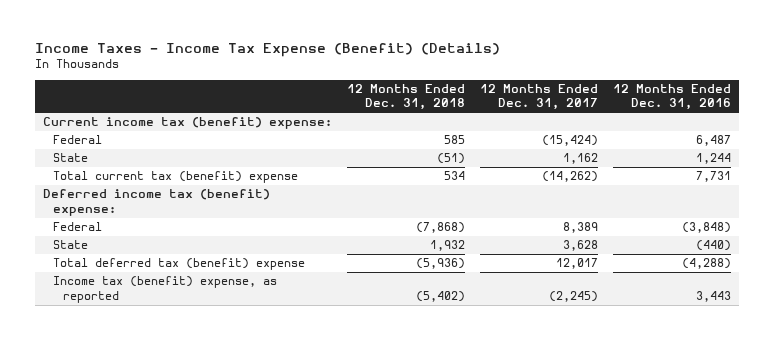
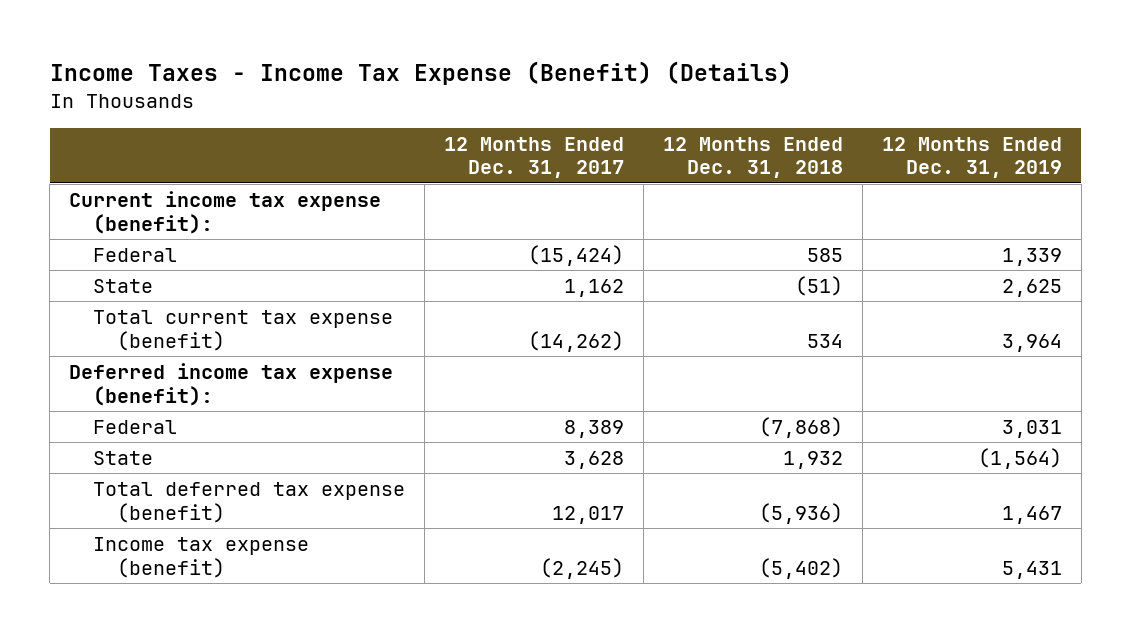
- | 12 Months Ended Dec. 31, 2018 | 12 Months Ended Dec. 31, 2017 | 12 Months Ended Dec. 31, 2016
+ | 12 Months Ended Dec. 31, 2017 | 12 Months Ended Dec. 31, 2018 | 12 Months Ended Dec. 31, 2019
- Current income tax (benefit) expense:
+ Current income tax expense (benefit):
- Total current tax (benefit) expense | 534 | (14,262) | 7,731
- Deferred income tax (benefit) expense:
+ Total current tax expense (benefit) | (14,262) | 534 | 3,964
+ Deferred income tax expense (benefit):
- Total deferred tax (benefit) expense | (5,936) | 12,017 | (4,288)
- Income tax (benefit) expense, as reported | (5,402) | (2,245) | 3,443
+ Total deferred tax expense (benefit) | 12,017 | (5,936) | 1,467
+ Income tax expense (benefit) | (2,245) | (5,402) | 5,431

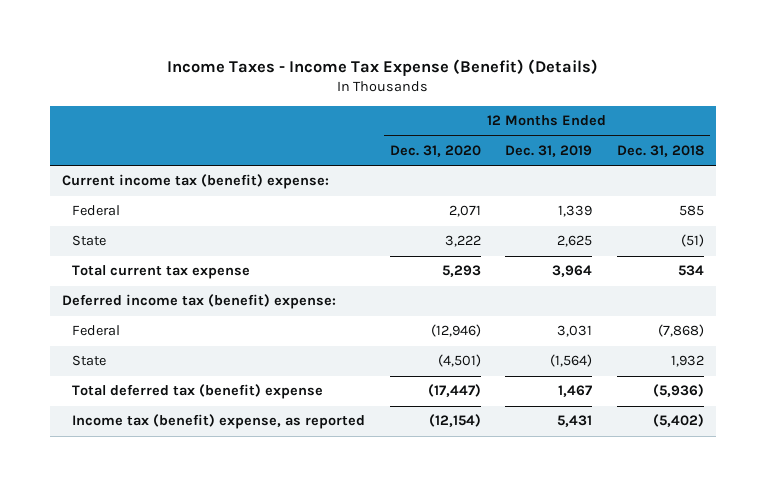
- | 12 Months Ended Dec. 31, 2017 | 12 Months Ended Dec. 31, 2018 | 12 Months Ended Dec. 31, 2019
+ | 12 Months Ended Dec. 31, 2020 | 12 Months Ended Dec. 31, 2019 | 12 Months Ended Dec. 31, 2018
- Current income tax expense (benefit):
+ Current income tax (benefit) expense:
- Total current tax expense (benefit) | (14,262) | 534 | 3,964
- Deferred income tax expense (benefit):
+ Total current tax expense | 5,293 | 3,964 | 534
+ Deferred income tax (benefit) expense:
- Total deferred tax expense (benefit) | 12,017 | (5,936) | 1,467
- Income tax expense (benefit) | (2,245) | (5,402) | 5,431
+ Total deferred tax (benefit) expense | (17,447) | 1,467 | (5,936)
+ Income tax (benefit) expense, as reported | (12,154) | 5,431 | (5,402)

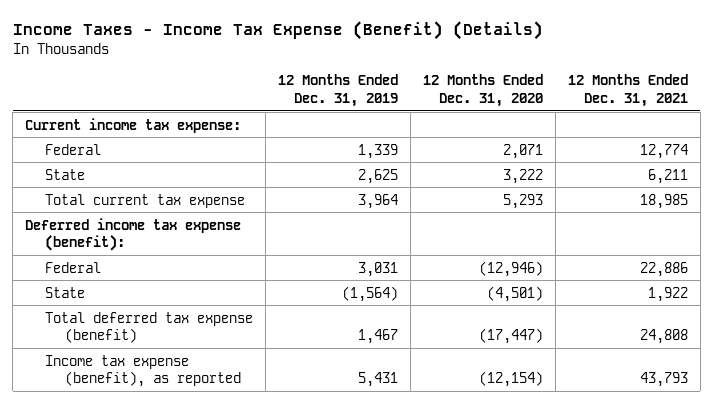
- | 12 Months Ended Dec. 31, 2020 | 12 Months Ended Dec. 31, 2019 | 12 Months Ended Dec. 31, 2018
+ | 12 Months Ended Dec. 31, 2019 | 12 Months Ended Dec. 31, 2020 | 12 Months Ended Dec. 31, 2021
- Current income tax (benefit) expense:
+ Current income tax expense:
- Deferred income tax (benefit) expense:
+ Deferred income tax expense (benefit):
- Total deferred tax (benefit) expense | (17,447) | 1,467 | (5,936)
- Income tax (benefit) expense, as reported | (12,154) | 5,431 | (5,402)
+ Total deferred tax expense (benefit) | 1,467 | (17,447) | 24,808
+ Income tax expense (benefit), as reported | 5,431 | (12,154) | 43,793

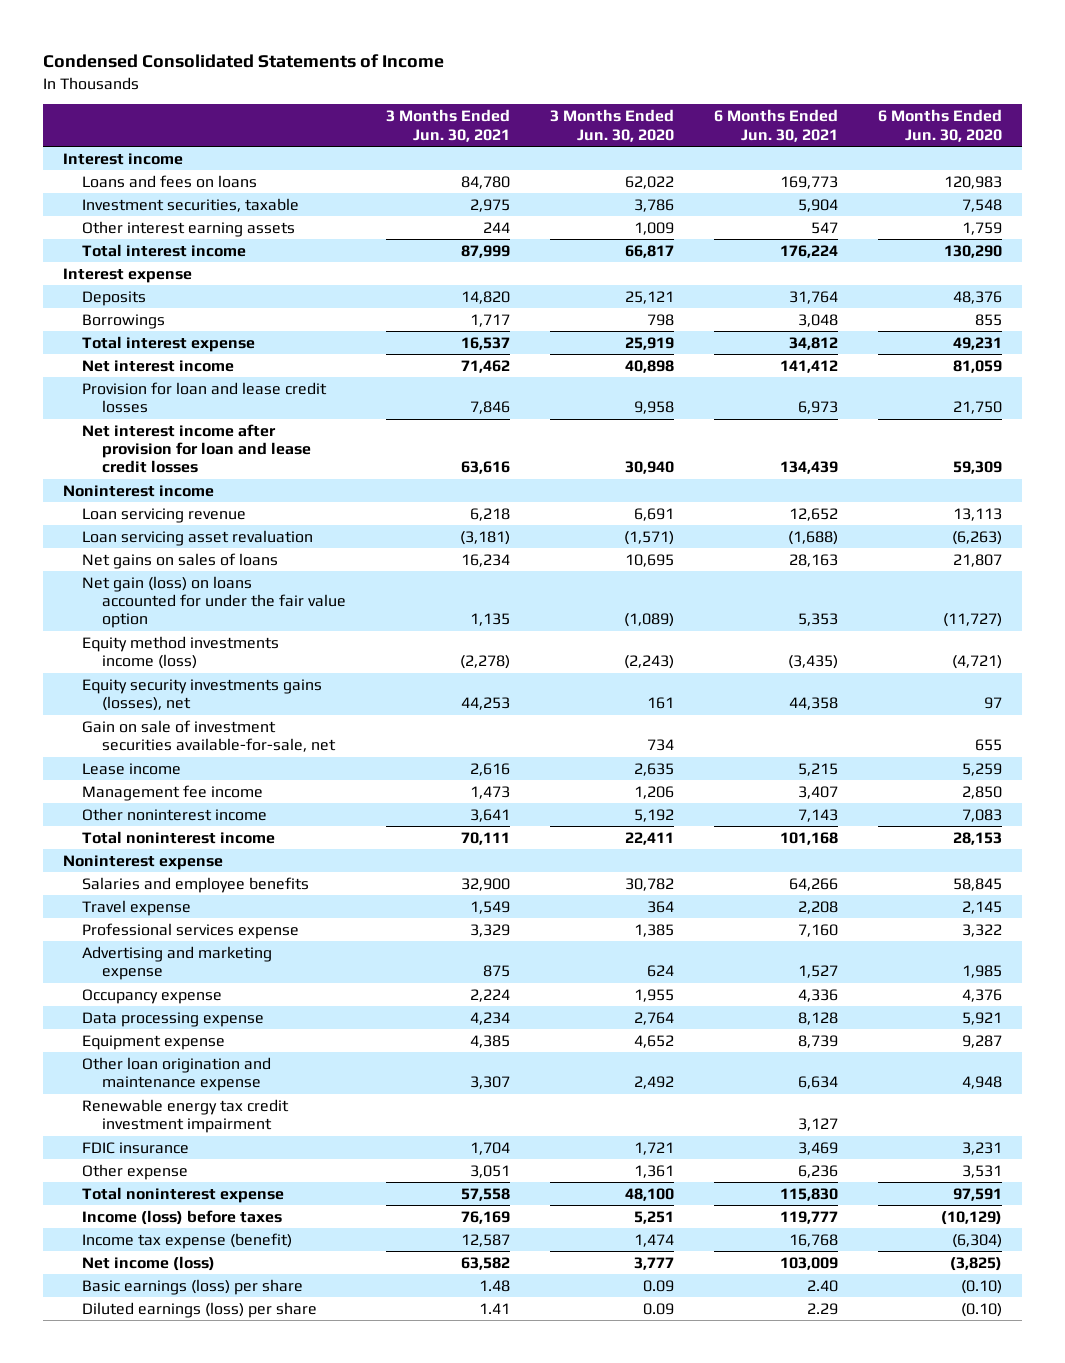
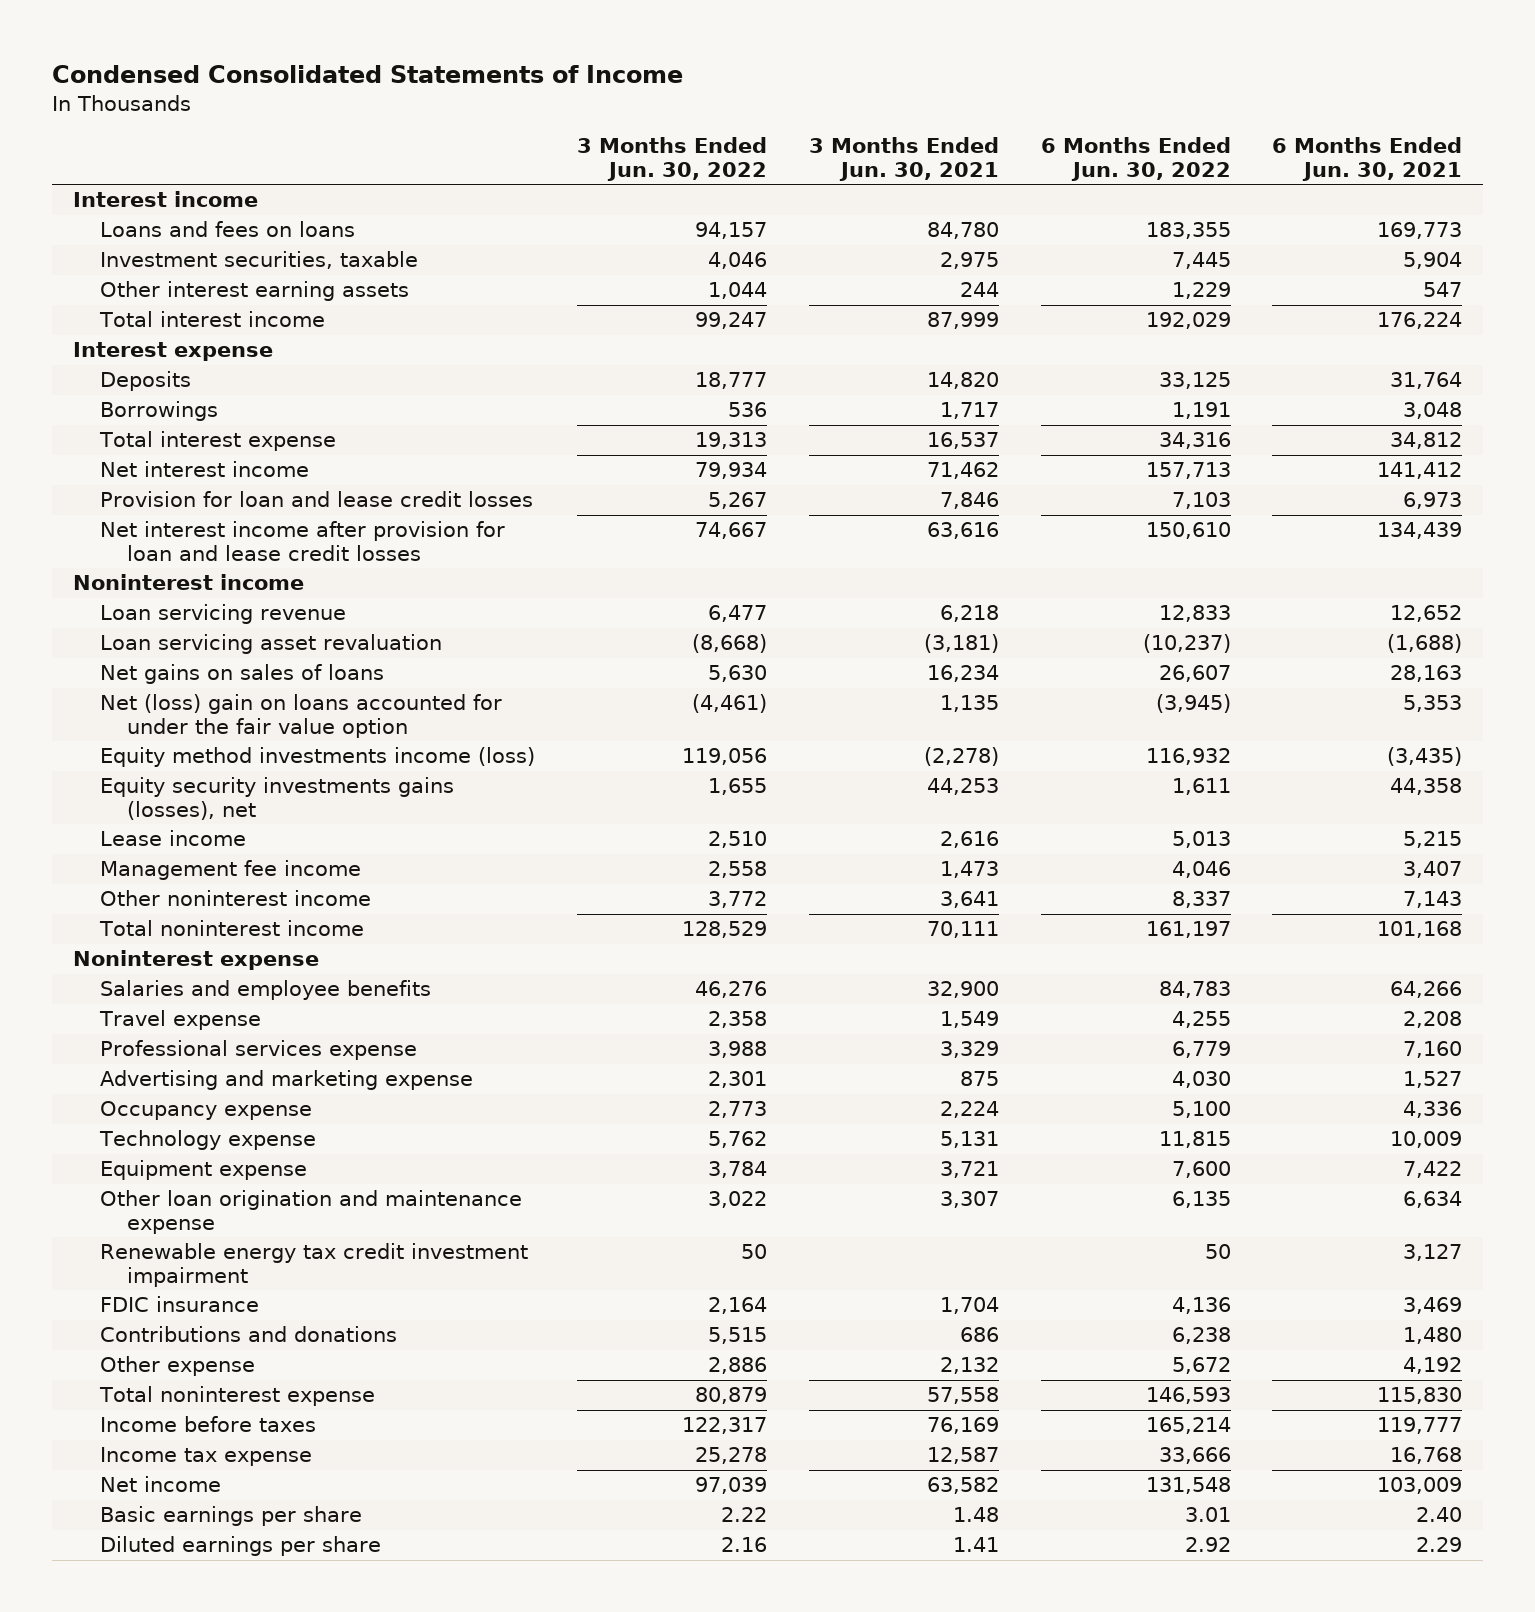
- | 3 Months Ended Jun. 30, 2021 | 3 Months Ended Jun. 30, 2020 | 6 Months Ended Jun. 30, 2021 | 6 Months Ended Jun. 30, 2020
+ | 3 Months Ended Jun. 30, 2022 | 3 Months Ended Jun. 30, 2021 | 6 Months Ended Jun. 30, 2022 | 6 Months Ended Jun. 30, 2021
- Net gain (loss) on loans accounted for under the fair value option | 1,135 | (1,089) | 5,353 | (11,727)
+ Net (loss) gain on loans accounted for under the fair value option | (4,461) | 1,135 | (3,945) | 5,353
- Gain on sale of investment securities available-for-sale, net | | 734 | | 655
- Data processing expense | 4,234 | 2,764 | 8,128 | 5,921
- Equipment expense | 4,385 | 4,652 | 8,739 | 9,287
+ Technology expense | 5,762 | 5,131 | 11,815 | 10,009
+ Equipment expense | 3,784 | 3,721 | 7,600 | 7,422
- Other expense | 3,051 | 1,361 | 6,236 | 3,531
+ Contributions and donations | 5,515 | 686 | 6,238 | 1,480
+ Other expense | 2,886 | 2,132 | 5,672 | 4,192
- Income (loss) before taxes | 76,169 | 5,251 | 119,777 | (10,129)
- Income tax expense (benefit) | 12,587 | 1,474 | 16,768 | (6,304)
- Net income (loss) | 63,582 | 3,777 | 103,009 | (3,825)
- Basic earnings (loss) per share | 1.48 | 0.09 | 2.40 | (0.10)
- Diluted earnings (loss) per share | 1.41 | 0.09 | 2.29 | (0.10)
+ Income before taxes | 122,317 | 76,169 | 165,214 | 119,777
+ Income tax expense | 25,278 | 12,587 | 33,666 | 16,768
+ Net income | 97,039 | 63,582 | 131,548 | 103,009
+ Basic earnings per share | 2.22 | 1.48 | 3.01 | 2.40
+ Diluted earnings per share | 2.16 | 1.41 | 2.92 | 2.29

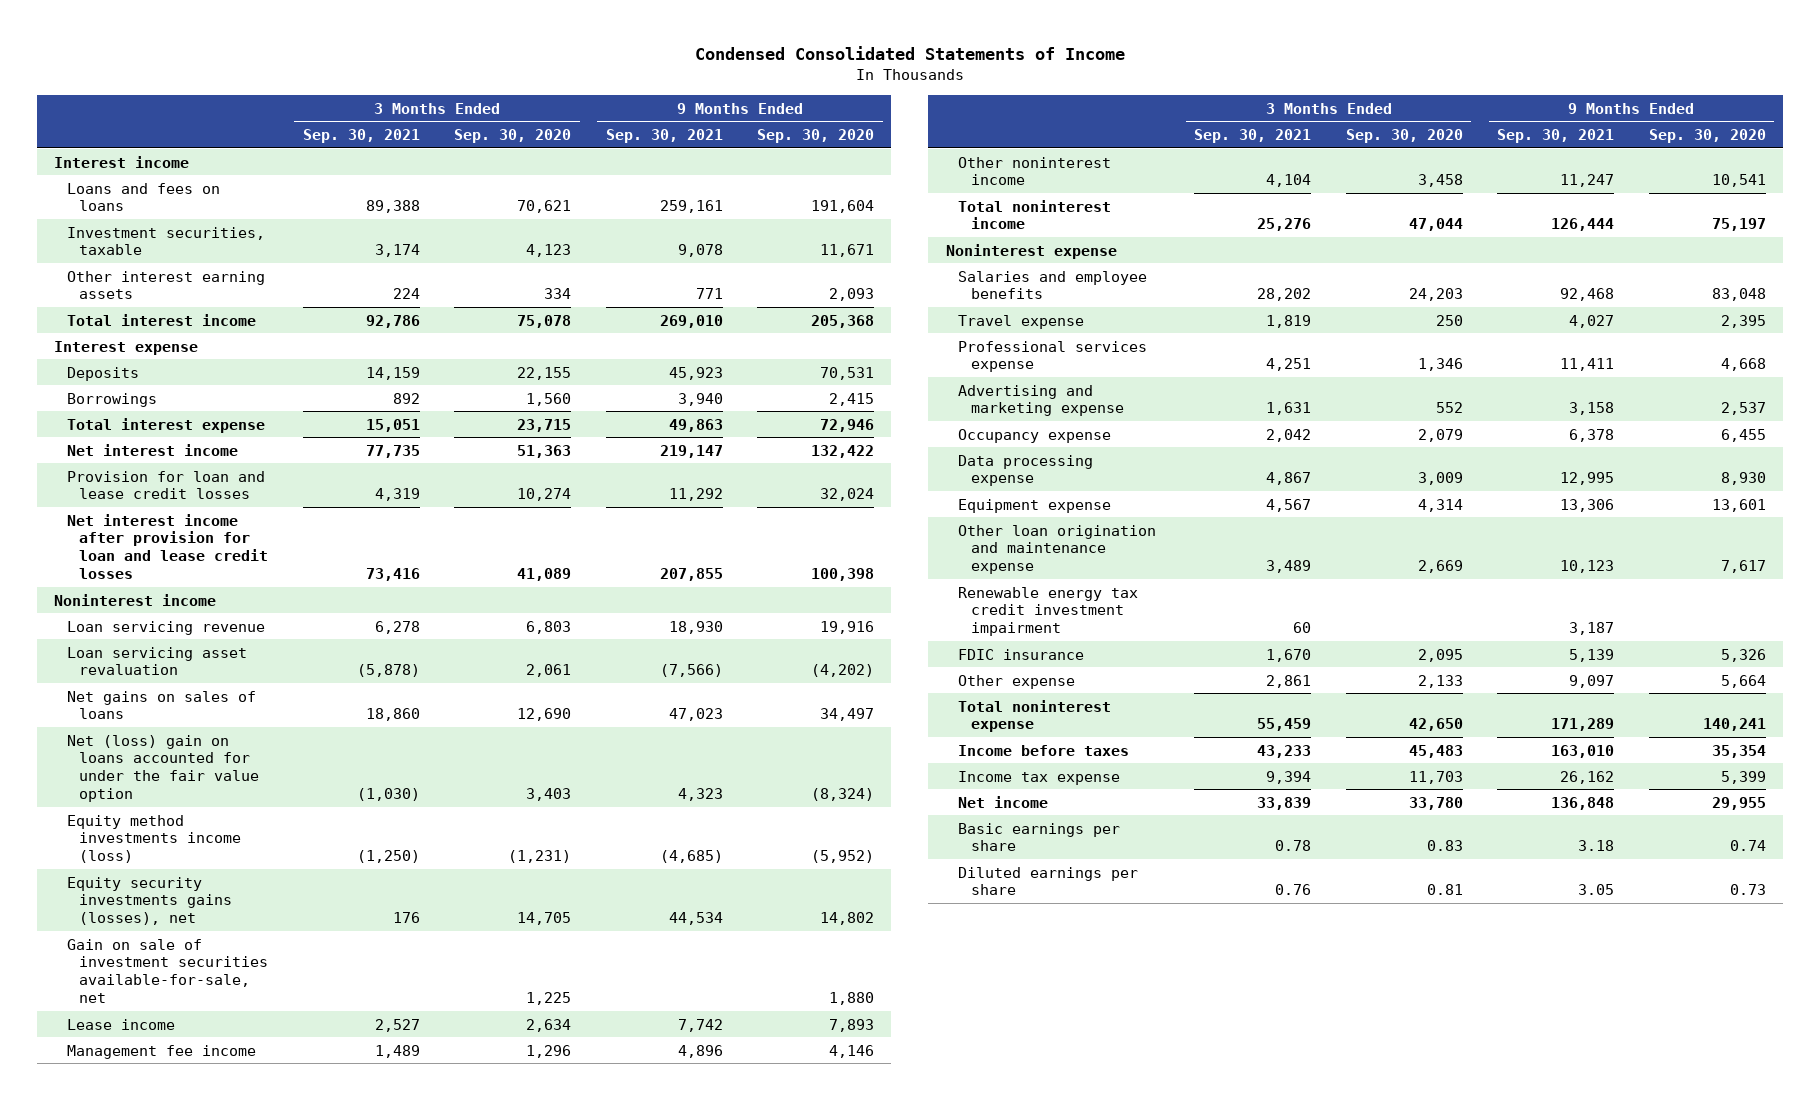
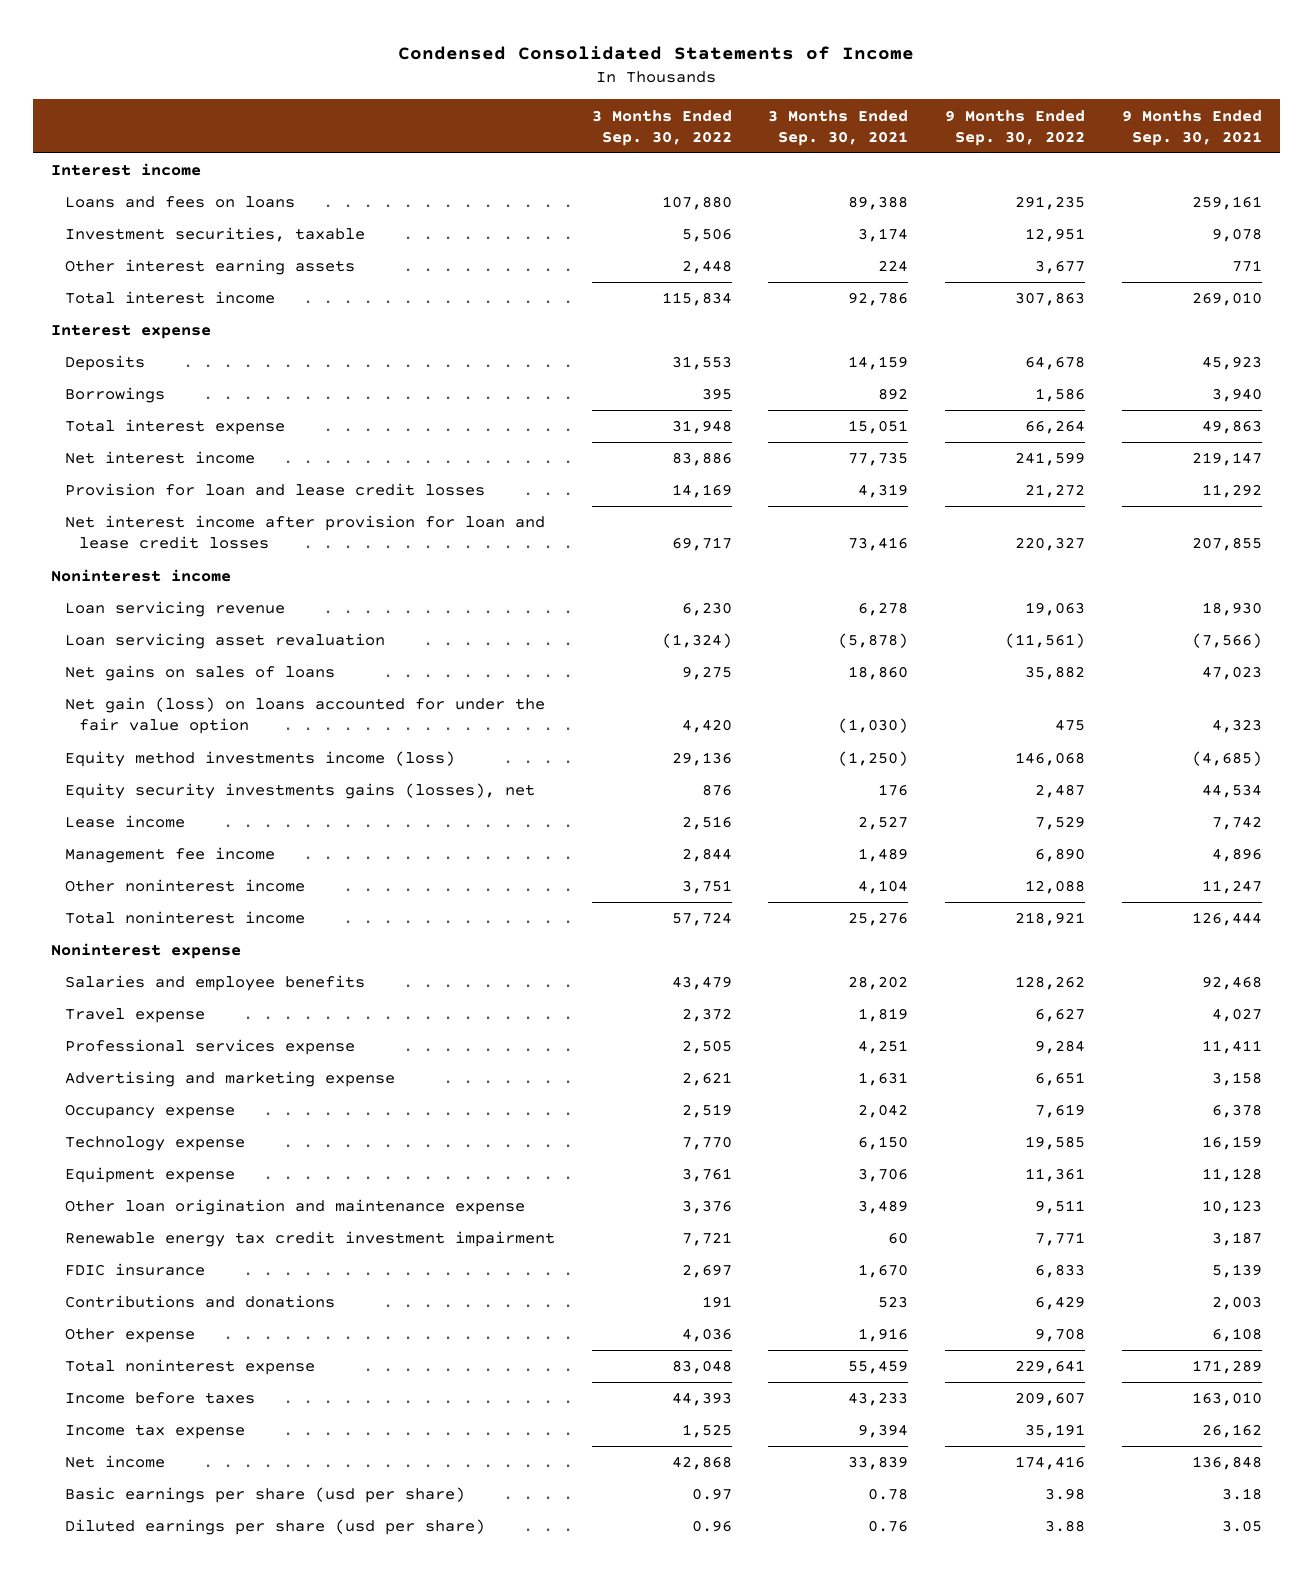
- | 3 Months Ended Sep. 30, 2021 | 3 Months Ended Sep. 30, 2020 | 9 Months Ended Sep. 30, 2021 | 9 Months Ended Sep. 30, 2020
+ | 3 Months Ended Sep. 30, 2022 | 3 Months Ended Sep. 30, 2021 | 9 Months Ended Sep. 30, 2022 | 9 Months Ended Sep. 30, 2021
- Net (loss) gain on loans accounted for under the fair value option | (1,030) | 3,403 | 4,323 | (8,324)
+ Net gain (loss) on loans accounted for under the fair value option | 4,420 | (1,030) | 475 | 4,323
- Gain on sale of investment securities available-for-sale, net | | 1,225 | | 1,880
- Data processing expense | 4,867 | 3,009 | 12,995 | 8,930
- Equipment expense | 4,567 | 4,314 | 13,306 | 13,601
+ Technology expense | 7,770 | 6,150 | 19,585 | 16,159
+ Equipment expense | 3,761 | 3,706 | 11,361 | 11,128
- Other expense | 2,861 | 2,133 | 9,097 | 5,664
+ Contributions and donations | 191 | 523 | 6,429 | 2,003
+ Other expense | 4,036 | 1,916 | 9,708 | 6,108
- Basic earnings per share | 0.78 | 0.83 | 3.18 | 0.74
- Diluted earnings per share | 0.76 | 0.81 | 3.05 | 0.73
+ Basic earnings per share (usd per share) | 0.97 | 0.78 | 3.98 | 3.18
+ Diluted earnings per share (usd per share) | 0.96 | 0.76 | 3.88 | 3.05

